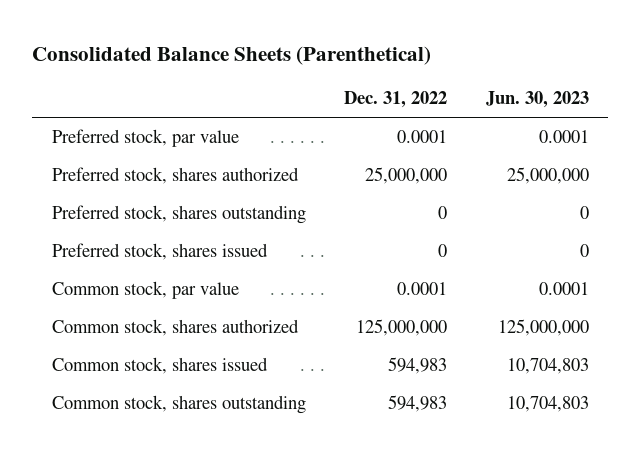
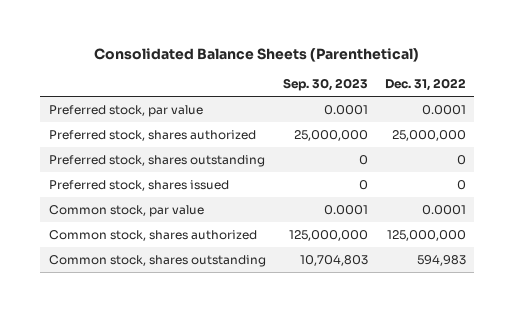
- | Dec. 31, 2022 | Jun. 30, 2023
+ | Sep. 30, 2023 | Dec. 31, 2022
- Common stock, shares issued | 594,983 | 10,704,803

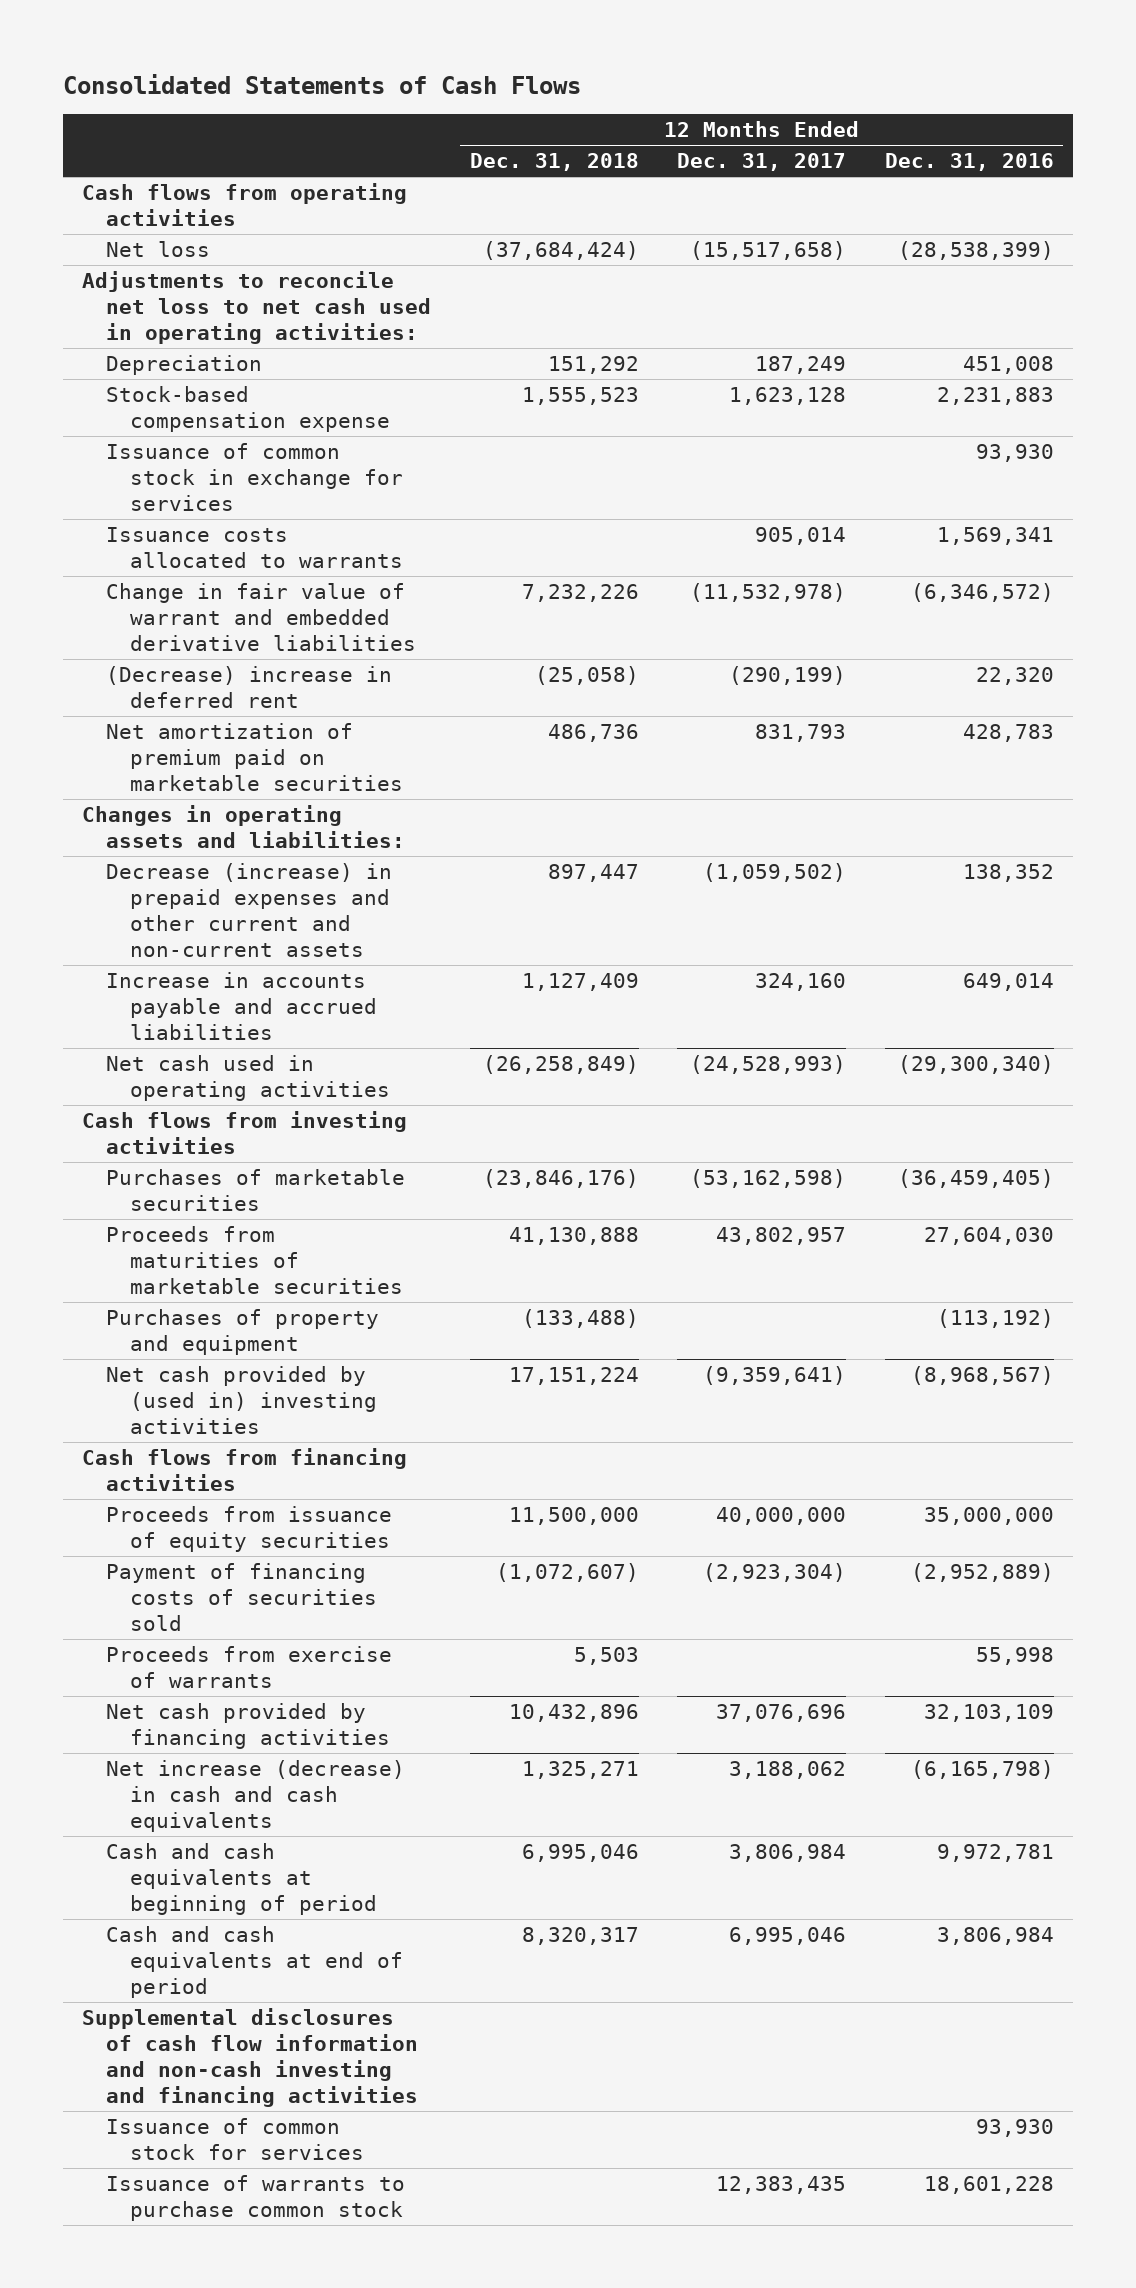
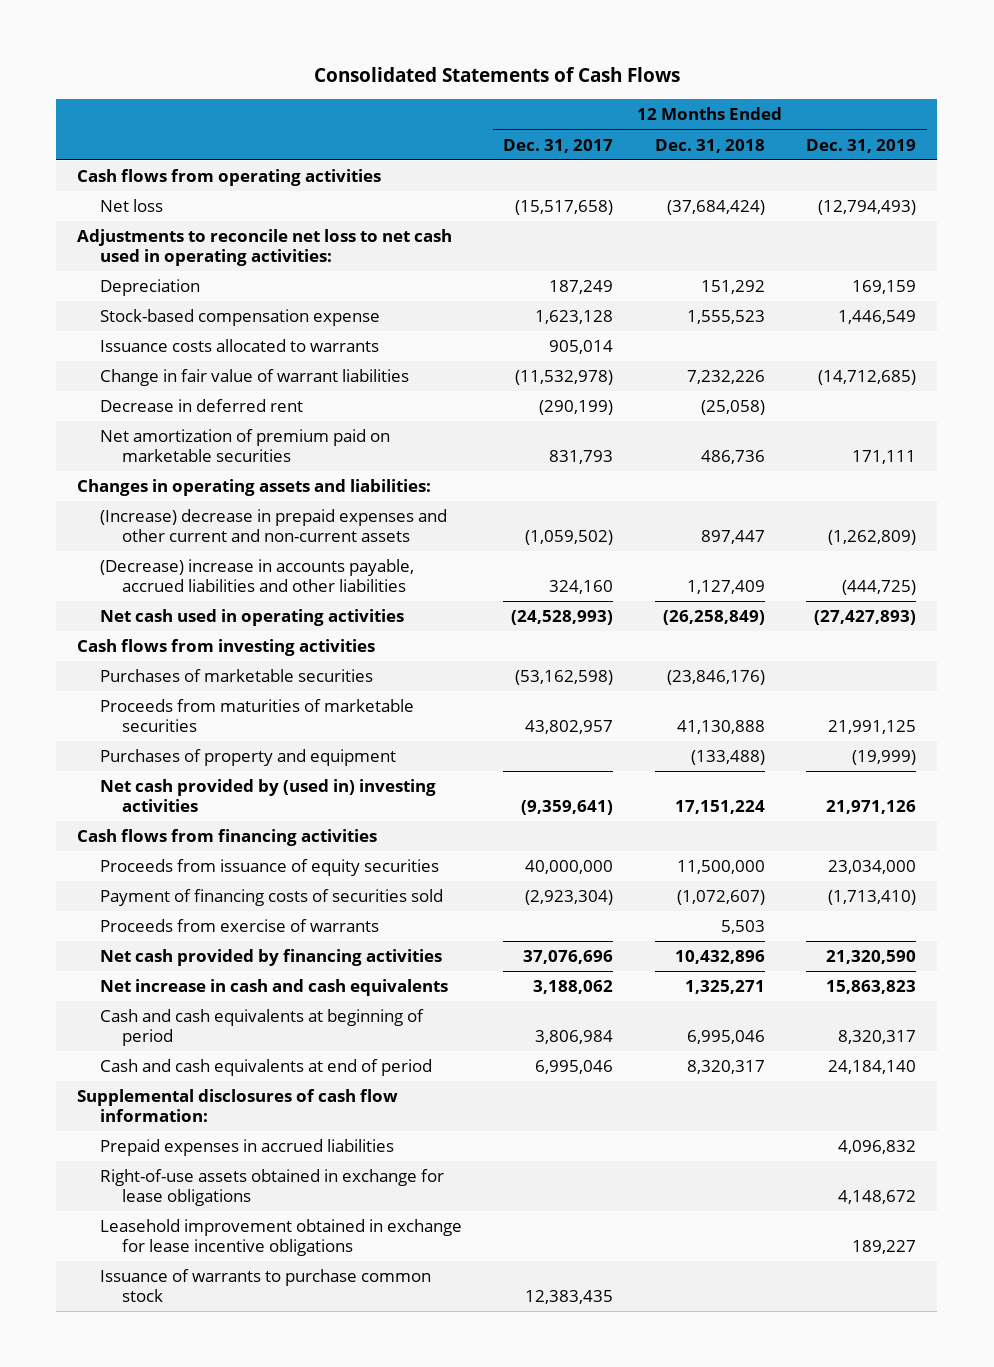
- | 12 Months Ended Dec. 31, 2018 | 12 Months Ended Dec. 31, 2017 | 12 Months Ended Dec. 31, 2016
+ | 12 Months Ended Dec. 31, 2017 | 12 Months Ended Dec. 31, 2018 | 12 Months Ended Dec. 31, 2019
- Issuance of common stock in exchange for services | | | 93,930
- Change in fair value of warrant and embedded derivative liabilities | 7,232,226 | (11,532,978) | (6,346,572)
- (Decrease) increase in deferred rent | (25,058) | (290,199) | 22,320
+ Change in fair value of warrant liabilities | (11,532,978) | 7,232,226 | (14,712,685)
+ Decrease in deferred rent | (290,199) | (25,058) |
- Decrease (increase) in prepaid expenses and other current and non-current assets | 897,447 | (1,059,502) | 138,352
- Increase in accounts payable and accrued liabilities | 1,127,409 | 324,160 | 649,014
+ (Increase) decrease in prepaid expenses and other current and non-current assets | (1,059,502) | 897,447 | (1,262,809)
+ (Decrease) increase in accounts payable, accrued liabilities and other liabilities | 324,160 | 1,127,409 | (444,725)
- Net increase (decrease) in cash and cash equivalents | 1,325,271 | 3,188,062 | (6,165,798)
+ Net increase in cash and cash equivalents | 3,188,062 | 1,325,271 | 15,863,823
- Supplemental disclosures of cash flow information and non-cash investing and financing activities
- Issuance of common stock for services | | | 93,930
+ Supplemental disclosures of cash flow information:
+ Prepaid expenses in accrued liabilities | | | 4,096,832
+ Right-of-use assets obtained in exchange for lease obligations | | | 4,148,672
+ Leasehold improvement obtained in exchange for lease incentive obligations | | | 189,227

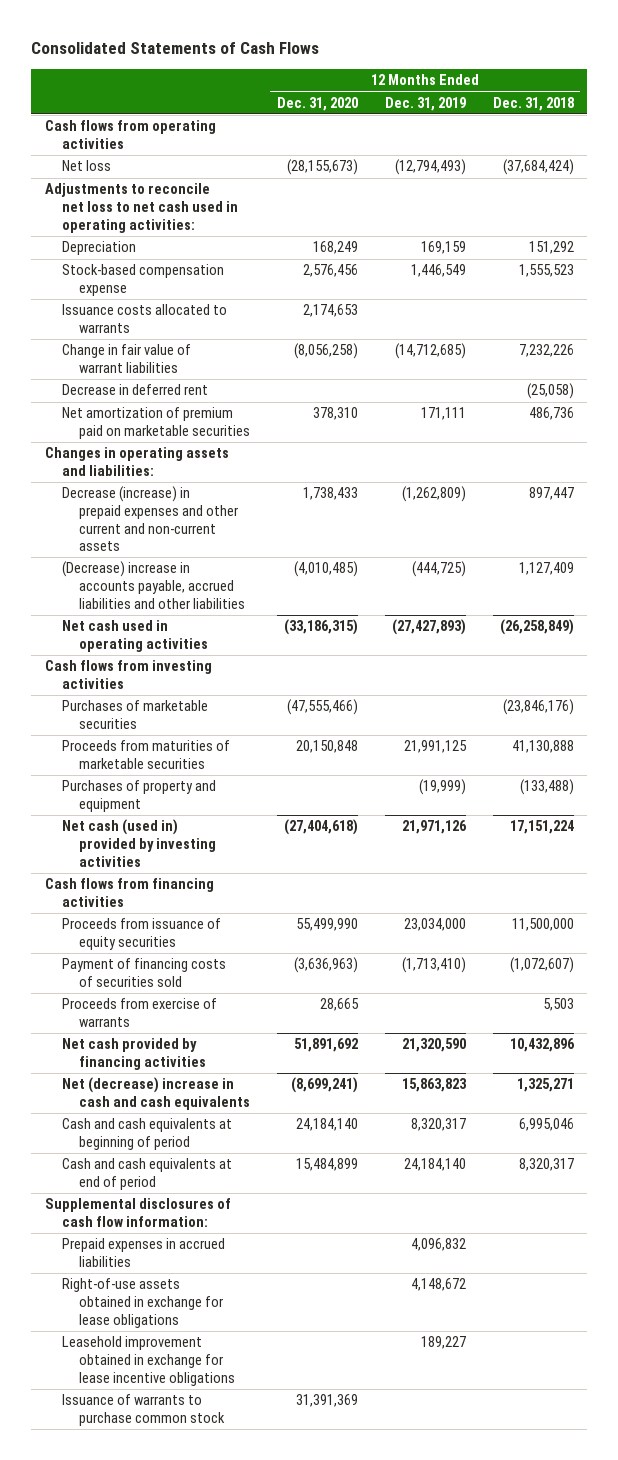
- | 12 Months Ended Dec. 31, 2017 | 12 Months Ended Dec. 31, 2018 | 12 Months Ended Dec. 31, 2019
+ | 12 Months Ended Dec. 31, 2020 | 12 Months Ended Dec. 31, 2019 | 12 Months Ended Dec. 31, 2018
- (Increase) decrease in prepaid expenses and other current and non-current assets | (1,059,502) | 897,447 | (1,262,809)
+ Decrease (increase) in prepaid expenses and other current and non-current assets | 1,738,433 | (1,262,809) | 897,447
- Net cash provided by (used in) investing activities | (9,359,641) | 17,151,224 | 21,971,126
+ Net cash (used in) provided by investing activities | (27,404,618) | 21,971,126 | 17,151,224
- Net increase in cash and cash equivalents | 3,188,062 | 1,325,271 | 15,863,823
+ Net (decrease) increase in cash and cash equivalents | (8,699,241) | 15,863,823 | 1,325,271

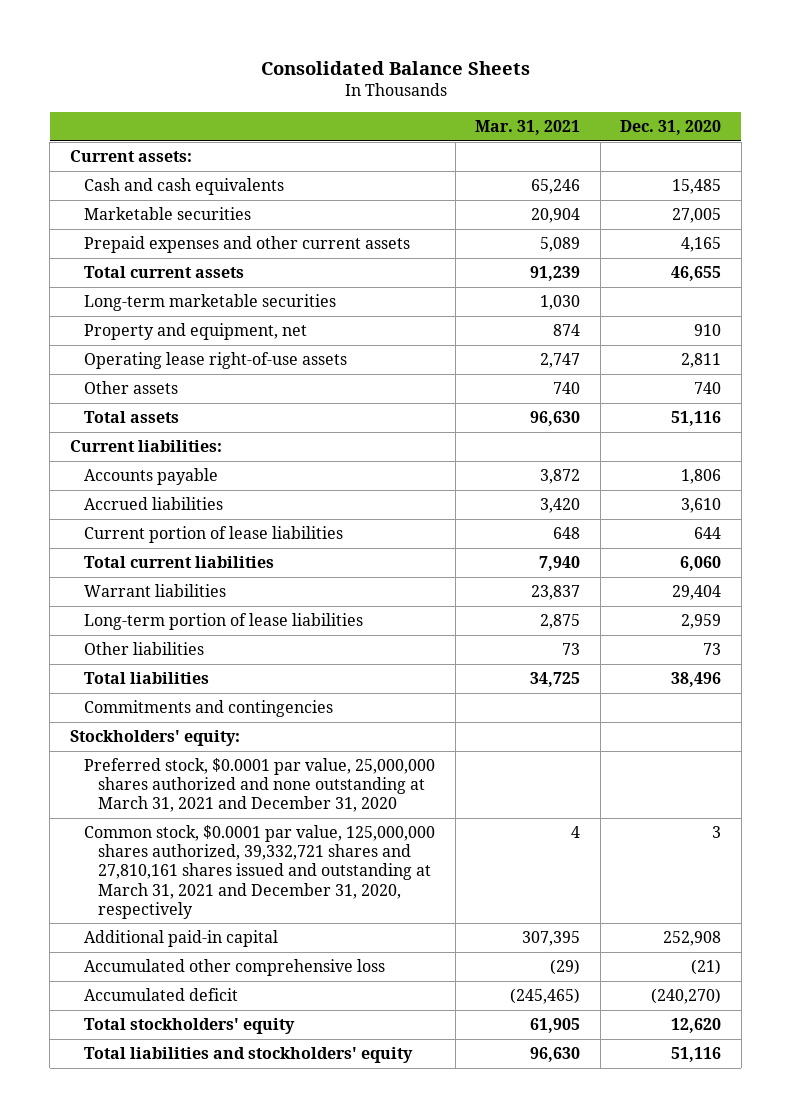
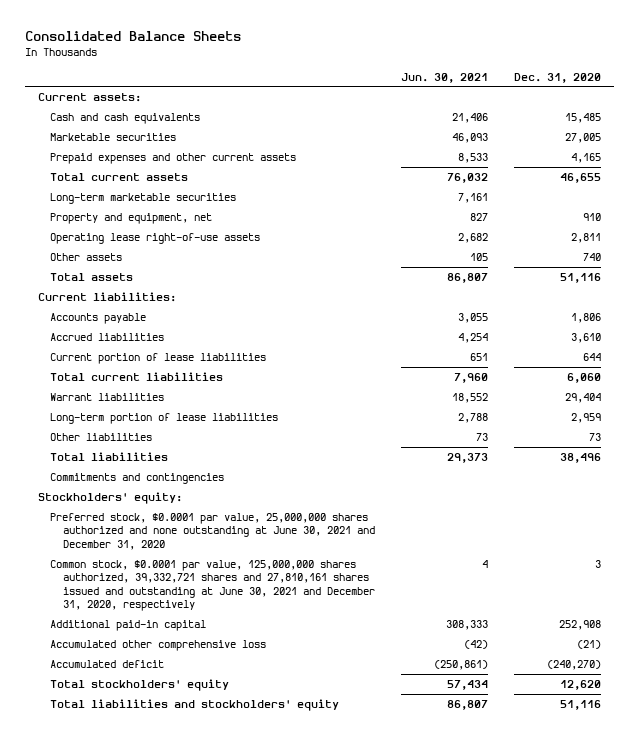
- | Mar. 31, 2021 | Dec. 31, 2020
+ | Jun. 30, 2021 | Dec. 31, 2020
- Preferred stock, $0.0001 par value, 25,000,000 shares authorized and none outstanding at March 31, 2021 and December 31, 2020
- Common stock, $0.0001 par value, 125,000,000 shares authorized, 39,332,721 shares and 27,810,161 shares issued and outstanding at March 31, 2021 and December 31, 2020, respectively | 4 | 3
+ Preferred stock, $0.0001 par value, 25,000,000 shares authorized and none outstanding at June 30, 2021 and December 31, 2020
+ Common stock, $0.0001 par value, 125,000,000 shares authorized, 39,332,721 shares and 27,810,161 shares issued and outstanding at June 30, 2021 and December 31, 2020, respectively | 4 | 3

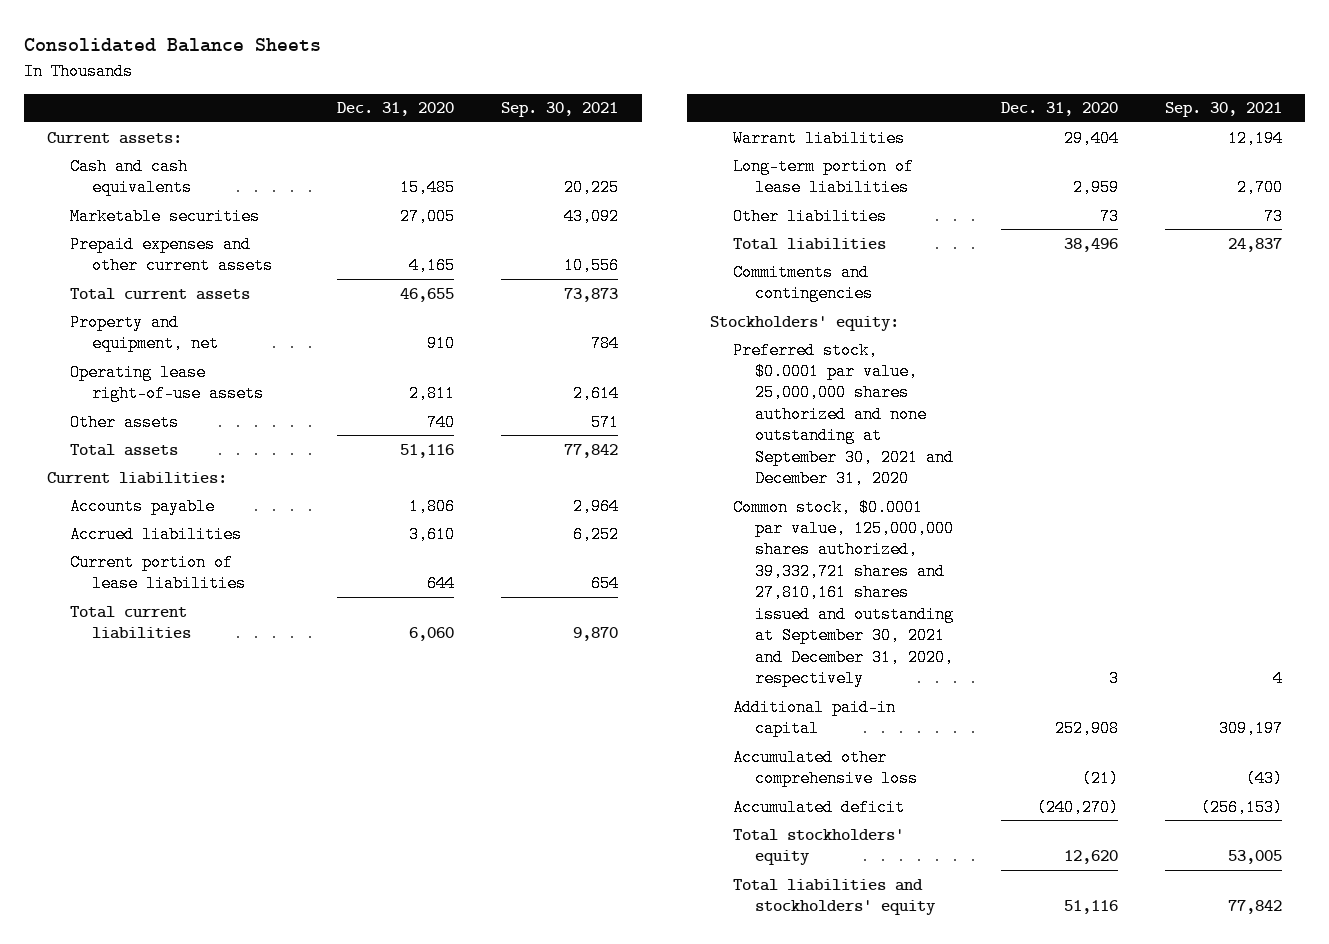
- | Jun. 30, 2021 | Dec. 31, 2020
+ | Dec. 31, 2020 | Sep. 30, 2021
- Long-term marketable securities | 7,161 |
- Preferred stock, $0.0001 par value, 25,000,000 shares authorized and none outstanding at June 30, 2021 and December 31, 2020
- Common stock, $0.0001 par value, 125,000,000 shares authorized, 39,332,721 shares and 27,810,161 shares issued and outstanding at June 30, 2021 and December 31, 2020, respectively | 4 | 3
+ Preferred stock, $0.0001 par value, 25,000,000 shares authorized and none outstanding at September 30, 2021 and December 31, 2020
+ Common stock, $0.0001 par value, 125,000,000 shares authorized, 39,332,721 shares and 27,810,161 shares issued and outstanding at September 30, 2021 and December 31, 2020, respectively | 3 | 4

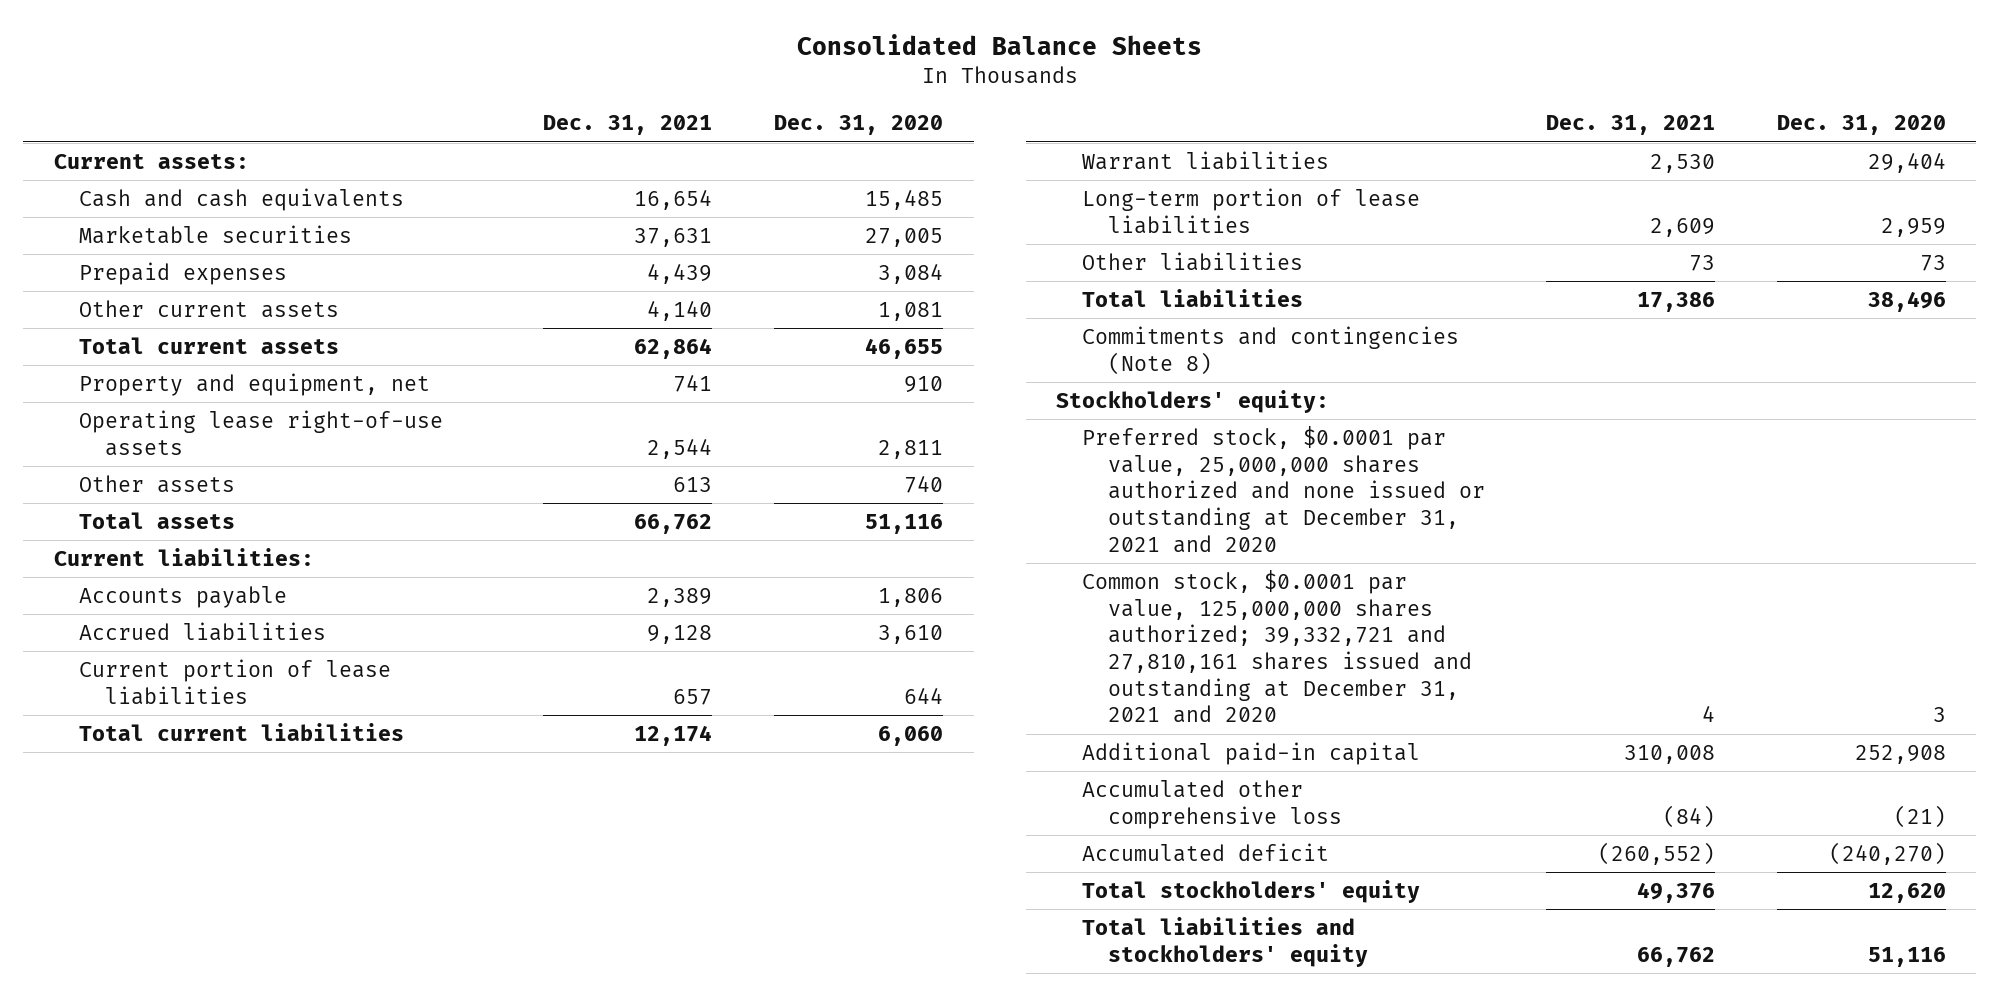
- | Dec. 31, 2020 | Sep. 30, 2021
+ | Dec. 31, 2021 | Dec. 31, 2020
- Prepaid expenses and other current assets | 4,165 | 10,556
+ Prepaid expenses | 4,439 | 3,084
+ Other current assets | 4,140 | 1,081
- Commitments and contingencies
+ Commitments and contingencies (Note 8)
- Preferred stock, $0.0001 par value, 25,000,000 shares authorized and none outstanding at September 30, 2021 and December 31, 2020
- Common stock, $0.0001 par value, 125,000,000 shares authorized, 39,332,721 shares and 27,810,161 shares issued and outstanding at September 30, 2021 and December 31, 2020, respectively | 3 | 4
+ Preferred stock, $0.0001 par value, 25,000,000 shares authorized and none issued or outstanding at December 31, 2021 and 2020
+ Common stock, $0.0001 par value, 125,000,000 shares authorized; 39,332,721 and 27,810,161 shares issued and outstanding at December 31, 2021 and 2020 | 4 | 3

